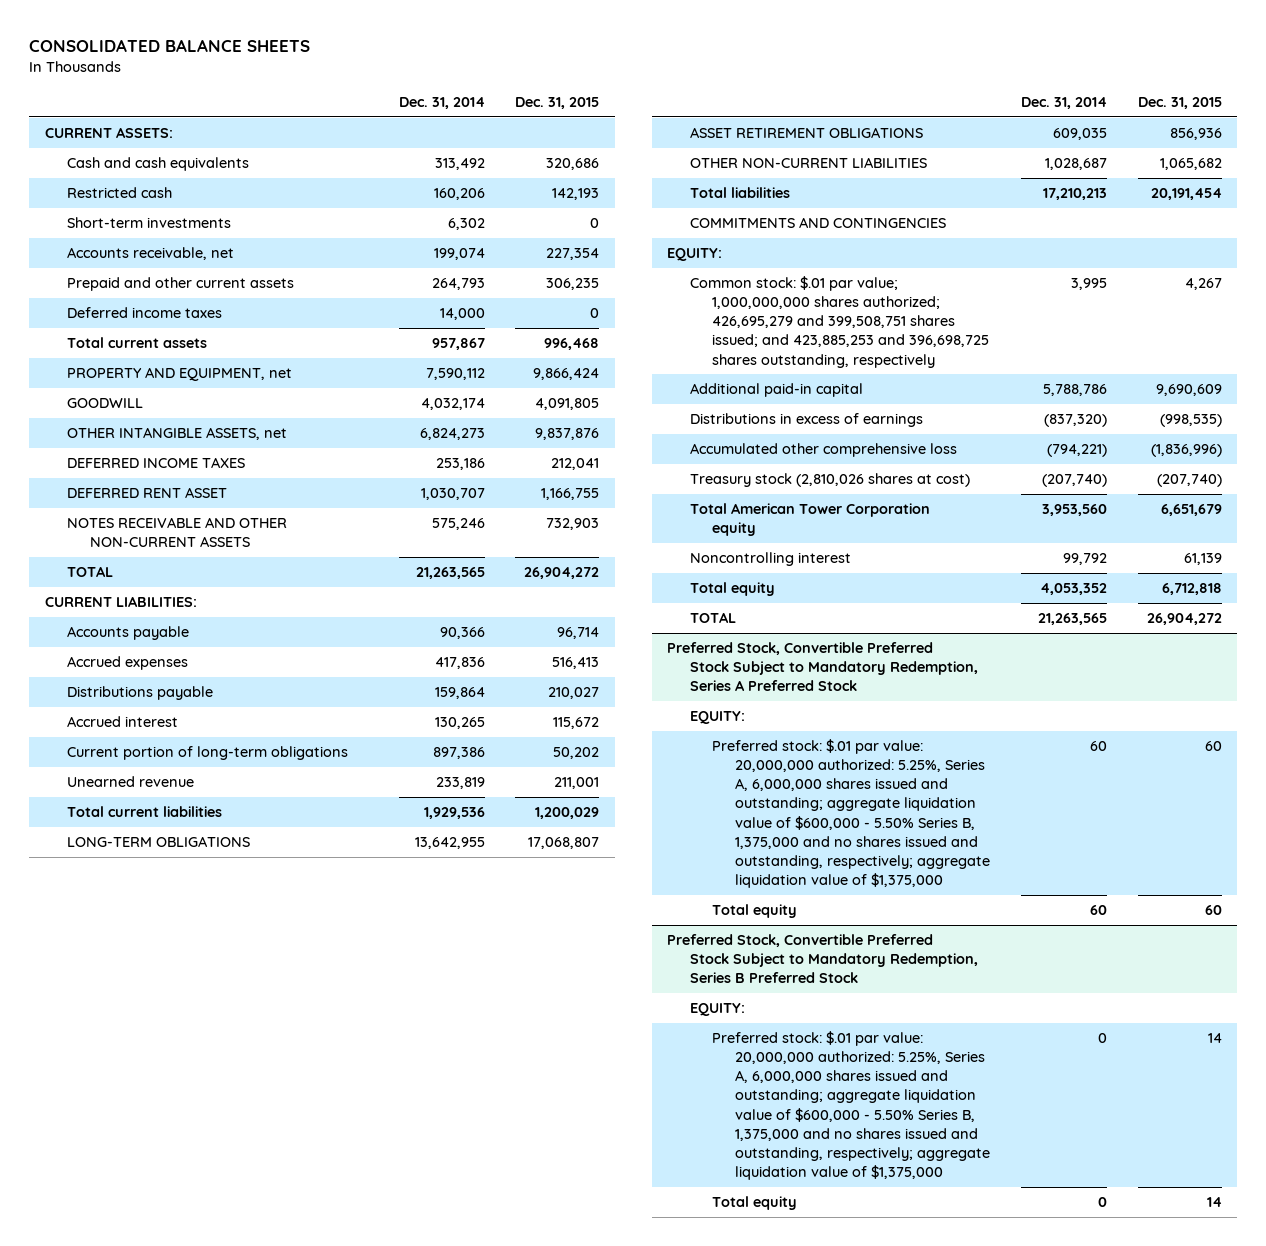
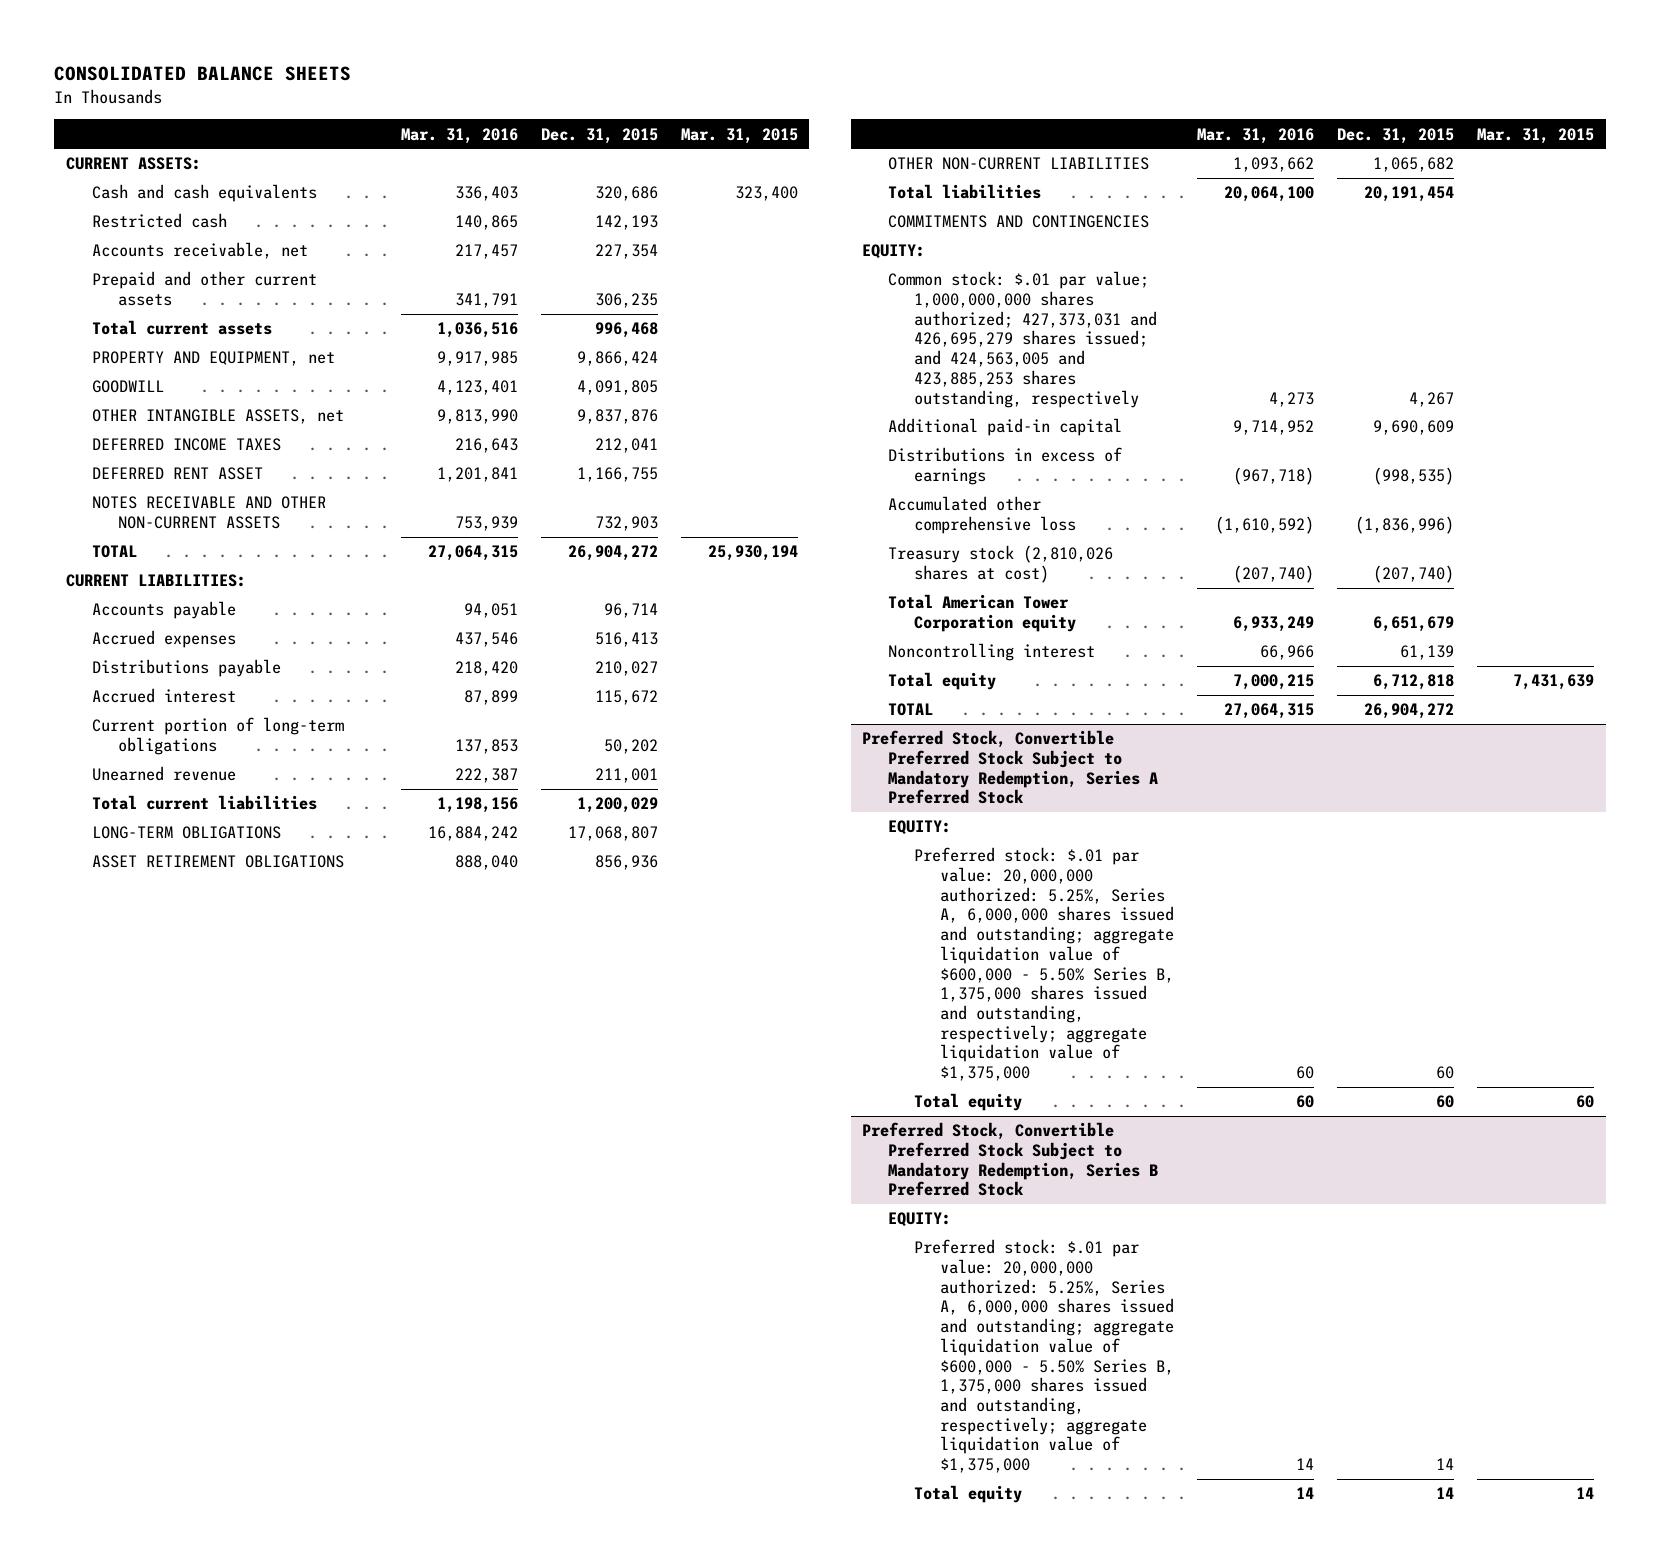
- | Dec. 31, 2014 | Dec. 31, 2015
+ | Mar. 31, 2016 | Dec. 31, 2015 | Mar. 31, 2015
- Short-term investments | 6,302 | 0
- Deferred income taxes | 14,000 | 0
- Common stock: $.01 par value; 1,000,000,000 shares authorized; 426,695,279 and 399,508,751 shares issued; and 423,885,253 and 396,698,725 shares outstanding, respectively | 3,995 | 4,267
+ Common stock: $.01 par value; 1,000,000,000 shares authorized; 427,373,031 and 426,695,279 shares issued; and 424,563,005 and 423,885,253 shares outstanding, respectively | 4,273 | 4,267 |
@ Preferred Stock, Convertible Preferred Stock Subject to Mandatory Redemption, Series A Preferred Stock
- Preferred stock: $.01 par value: 20,000,000 authorized: 5.25%, Series A, 6,000,000 shares issued and outstanding; aggregate liquidation value of $600,000 - 5.50% Series B, 1,375,000 and no shares issued and outstanding, respectively; aggregate liquidation value of $1,375,000 | 60 | 60
+ Preferred stock: $.01 par value: 20,000,000 authorized: 5.25%, Series A, 6,000,000 shares issued and outstanding; aggregate liquidation value of $600,000 - 5.50% Series B, 1,375,000 shares issued and outstanding, respectively; aggregate liquidation value of $1,375,000 | 60 | 60 |
@ Preferred Stock, Convertible Preferred Stock Subject to Mandatory Redemption, Series B Preferred Stock
- Preferred stock: $.01 par value: 20,000,000 authorized: 5.25%, Series A, 6,000,000 shares issued and outstanding; aggregate liquidation value of $600,000 - 5.50% Series B, 1,375,000 and no shares issued and outstanding, respectively; aggregate liquidation value of $1,375,000 | 0 | 14
+ Preferred stock: $.01 par value: 20,000,000 authorized: 5.25%, Series A, 6,000,000 shares issued and outstanding; aggregate liquidation value of $600,000 - 5.50% Series B, 1,375,000 shares issued and outstanding, respectively; aggregate liquidation value of $1,375,000 | 14 | 14 |

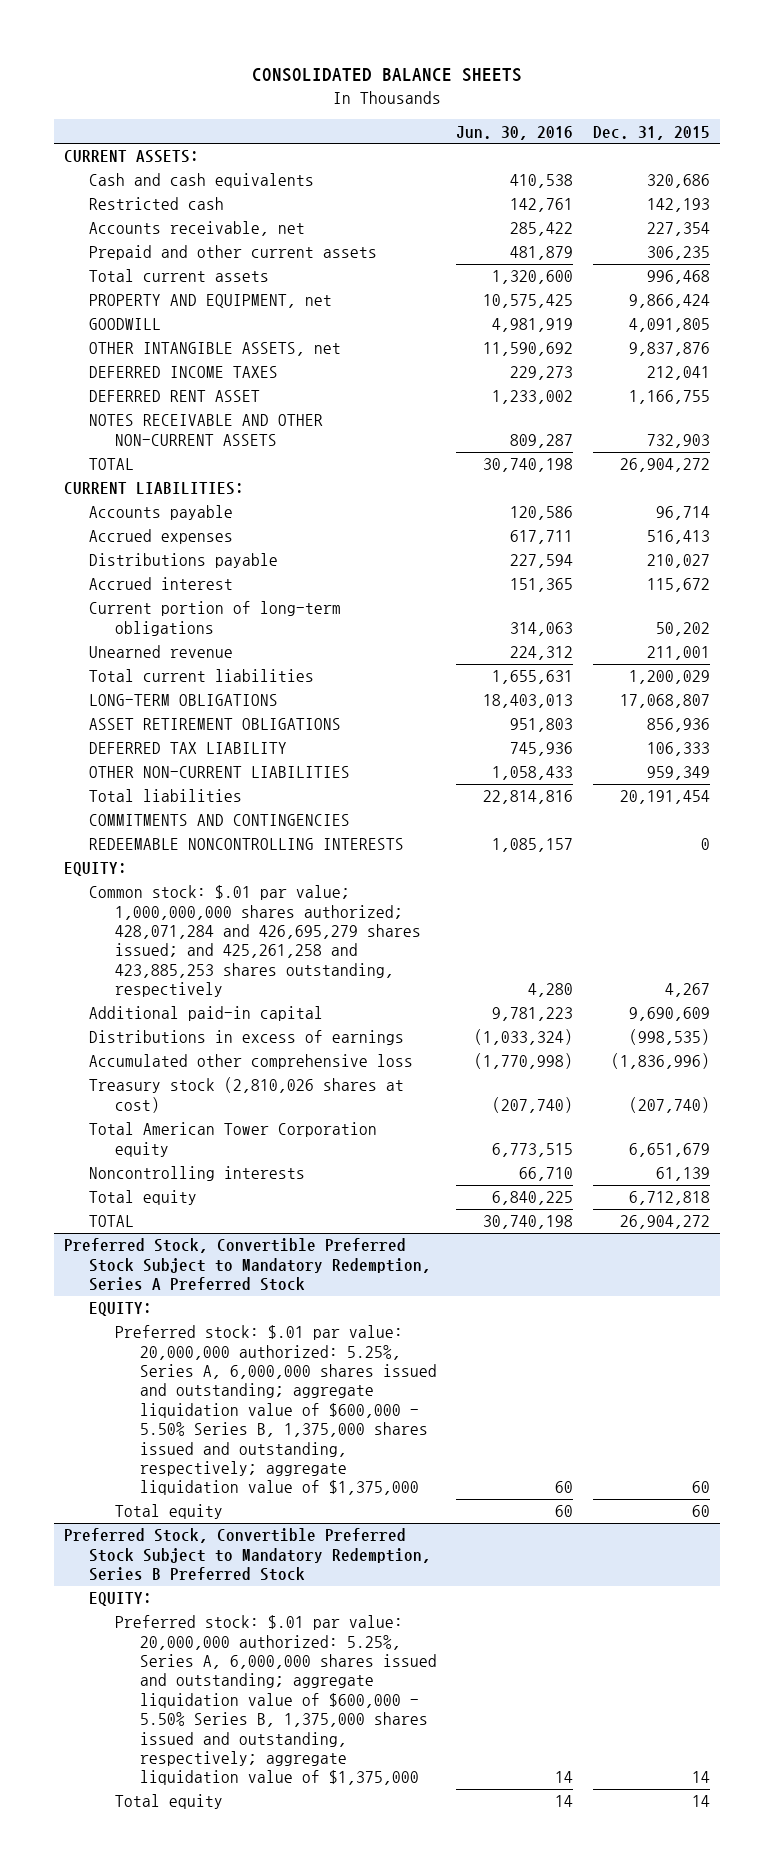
- | Mar. 31, 2016 | Dec. 31, 2015 | Mar. 31, 2015
+ | Jun. 30, 2016 | Dec. 31, 2015
- OTHER NON-CURRENT LIABILITIES | 1,093,662 | 1,065,682 |
+ DEFERRED TAX LIABILITY | 745,936 | 106,333
+ OTHER NON-CURRENT LIABILITIES | 1,058,433 | 959,349
+ REDEEMABLE NONCONTROLLING INTERESTS | 1,085,157 | 0
- Common stock: $.01 par value; 1,000,000,000 shares authorized; 427,373,031 and 426,695,279 shares issued; and 424,563,005 and 423,885,253 shares outstanding, respectively | 4,273 | 4,267 |
+ Common stock: $.01 par value; 1,000,000,000 shares authorized; 428,071,284 and 426,695,279 shares issued; and 425,261,258 and 423,885,253 shares outstanding, respectively | 4,280 | 4,267
- Noncontrolling interest | 66,966 | 61,139 |
+ Noncontrolling interests | 66,710 | 61,139

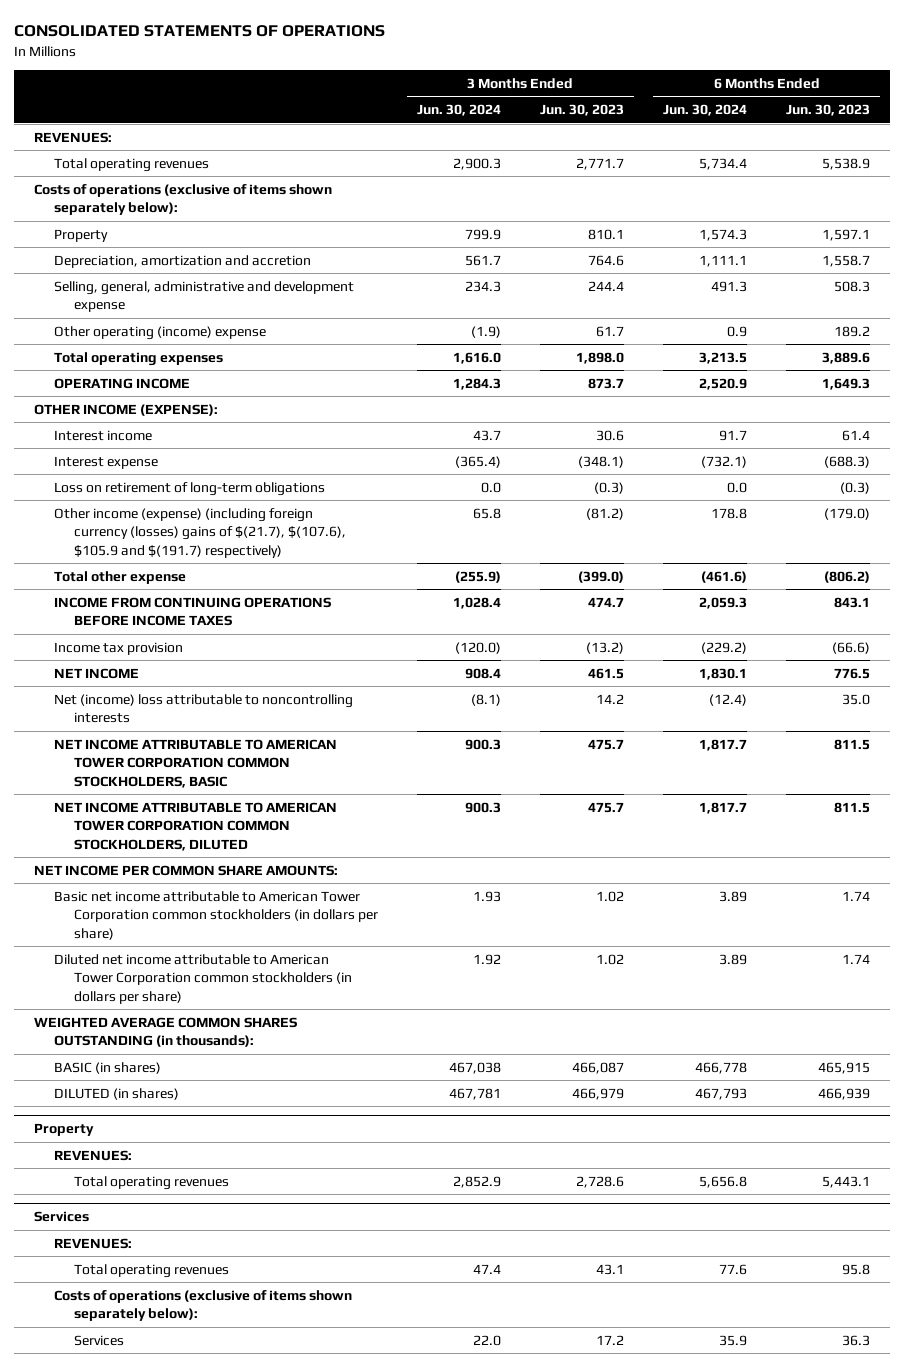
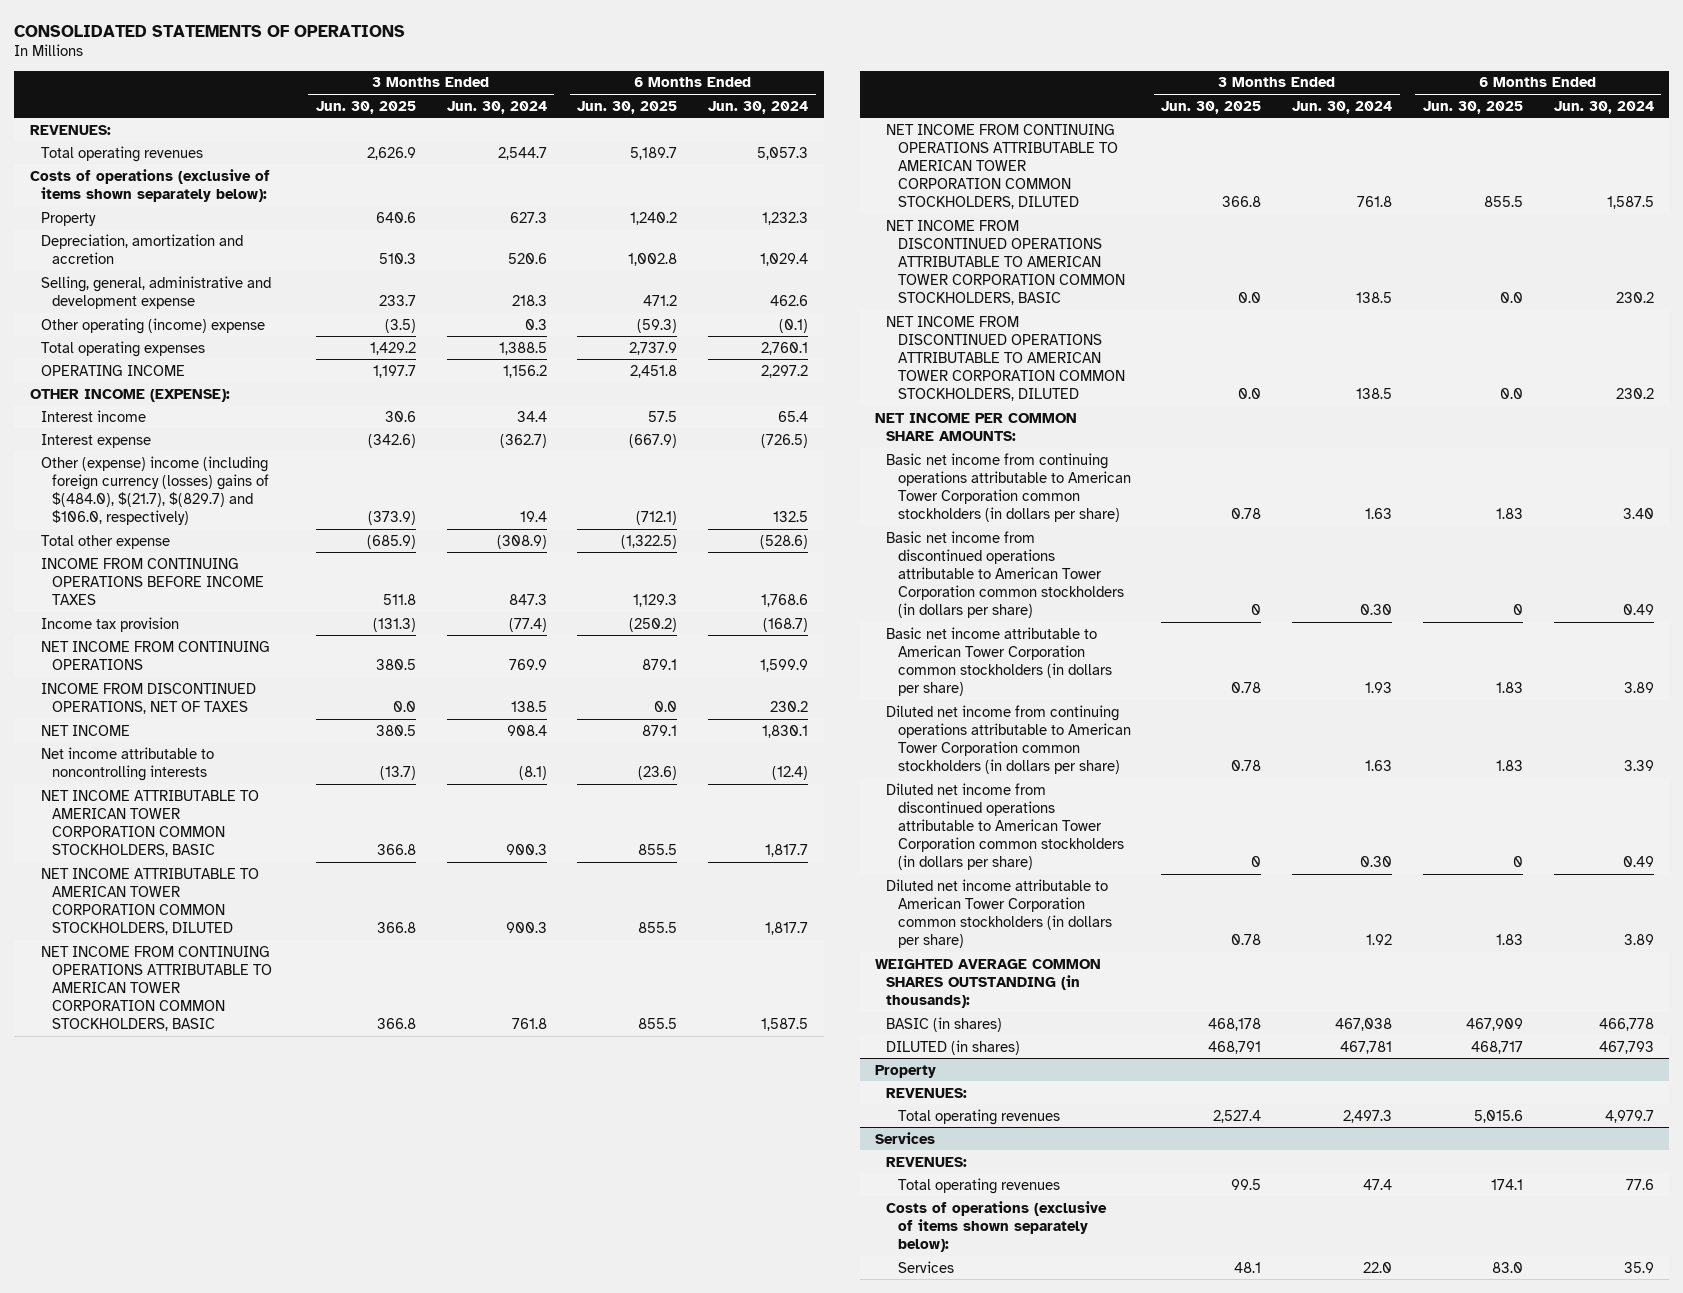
- | 3 Months Ended Jun. 30, 2024 | 3 Months Ended Jun. 30, 2023 | 6 Months Ended Jun. 30, 2024 | 6 Months Ended Jun. 30, 2023
+ | 3 Months Ended Jun. 30, 2025 | 3 Months Ended Jun. 30, 2024 | 6 Months Ended Jun. 30, 2025 | 6 Months Ended Jun. 30, 2024
- Total operating revenues | 2,900.3 | 2,771.7 | 5,734.4 | 5,538.9
+ Total operating revenues | 2,626.9 | 2,544.7 | 5,189.7 | 5,057.3
- Property | 799.9 | 810.1 | 1,574.3 | 1,597.1
- Depreciation, amortization and accretion | 561.7 | 764.6 | 1,111.1 | 1,558.7
- Selling, general, administrative and development expense | 234.3 | 244.4 | 491.3 | 508.3
- Other operating (income) expense | (1.9) | 61.7 | 0.9 | 189.2
- Total operating expenses | 1,616.0 | 1,898.0 | 3,213.5 | 3,889.6
- OPERATING INCOME | 1,284.3 | 873.7 | 2,520.9 | 1,649.3
+ Property | 640.6 | 627.3 | 1,240.2 | 1,232.3
+ Depreciation, amortization and accretion | 510.3 | 520.6 | 1,002.8 | 1,029.4
+ Selling, general, administrative and development expense | 233.7 | 218.3 | 471.2 | 462.6
+ Other operating (income) expense | (3.5) | 0.3 | (59.3) | (0.1)
+ Total operating expenses | 1,429.2 | 1,388.5 | 2,737.9 | 2,760.1
+ OPERATING INCOME | 1,197.7 | 1,156.2 | 2,451.8 | 2,297.2
- Interest income | 43.7 | 30.6 | 91.7 | 61.4
- Interest expense | (365.4) | (348.1) | (732.1) | (688.3)
- Loss on retirement of long-term obligations | 0.0 | (0.3) | 0.0 | (0.3)
- Other income (expense) (including foreign currency (losses) gains of $(21.7), $(107.6), $105.9 and $(191.7) respectively) | 65.8 | (81.2) | 178.8 | (179.0)
- Total other expense | (255.9) | (399.0) | (461.6) | (806.2)
- INCOME FROM CONTINUING OPERATIONS BEFORE INCOME TAXES | 1,028.4 | 474.7 | 2,059.3 | 843.1
- Income tax provision | (120.0) | (13.2) | (229.2) | (66.6)
+ Interest income | 30.6 | 34.4 | 57.5 | 65.4
+ Interest expense | (342.6) | (362.7) | (667.9) | (726.5)
+ Other (expense) income (including foreign currency (losses) gains of $(484.0), $(21.7), $(829.7) and $106.0, respectively) | (373.9) | 19.4 | (712.1) | 132.5
+ Total other expense | (685.9) | (308.9) | (1,322.5) | (528.6)
+ INCOME FROM CONTINUING OPERATIONS BEFORE INCOME TAXES | 511.8 | 847.3 | 1,129.3 | 1,768.6
+ Income tax provision | (131.3) | (77.4) | (250.2) | (168.7)
+ NET INCOME FROM CONTINUING OPERATIONS | 380.5 | 769.9 | 879.1 | 1,599.9
+ INCOME FROM DISCONTINUED OPERATIONS, NET OF TAXES | 0.0 | 138.5 | 0.0 | 230.2
- Net (income) loss attributable to noncontrolling interests | (8.1) | 14.2 | (12.4) | 35.0
+ Net income attributable to noncontrolling interests | (13.7) | (8.1) | (23.6) | (12.4)
+ NET INCOME FROM CONTINUING OPERATIONS ATTRIBUTABLE TO AMERICAN TOWER CORPORATION COMMON STOCKHOLDERS, BASIC | 366.8 | 761.8 | 855.5 | 1,587.5
+ NET INCOME FROM CONTINUING OPERATIONS ATTRIBUTABLE TO AMERICAN TOWER CORPORATION COMMON STOCKHOLDERS, DILUTED | 366.8 | 761.8 | 855.5 | 1,587.5
+ NET INCOME FROM DISCONTINUED OPERATIONS ATTRIBUTABLE TO AMERICAN TOWER CORPORATION COMMON STOCKHOLDERS, BASIC | 0.0 | 138.5 | 0.0 | 230.2
+ NET INCOME FROM DISCONTINUED OPERATIONS ATTRIBUTABLE TO AMERICAN TOWER CORPORATION COMMON STOCKHOLDERS, DILUTED | 0.0 | 138.5 | 0.0 | 230.2
+ Basic net income from continuing operations attributable to American Tower Corporation common stockholders (in dollars per share) | 0.78 | 1.63 | 1.83 | 3.40
+ Basic net income from discontinued operations attributable to American Tower Corporation common stockholders (in dollars per share) | 0 | 0.30 | 0 | 0.49
+ Diluted net income from continuing operations attributable to American Tower Corporation common stockholders (in dollars per share) | 0.78 | 1.63 | 1.83 | 3.39
+ Diluted net income from discontinued operations attributable to American Tower Corporation common stockholders (in dollars per share) | 0 | 0.30 | 0 | 0.49
@ Property
- Total operating revenues | 2,852.9 | 2,728.6 | 5,656.8 | 5,443.1
+ Total operating revenues | 2,527.4 | 2,497.3 | 5,015.6 | 4,979.7

